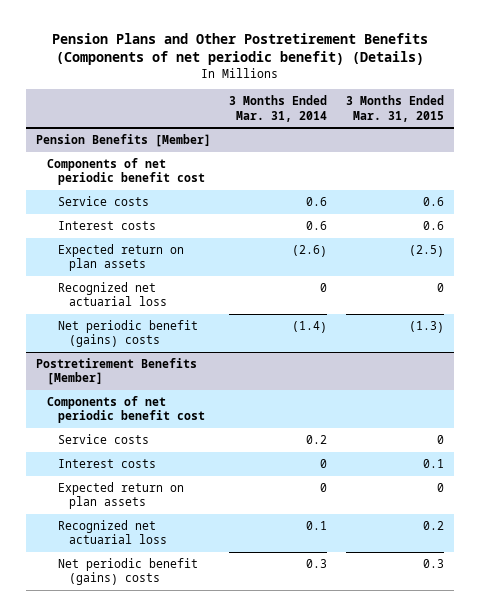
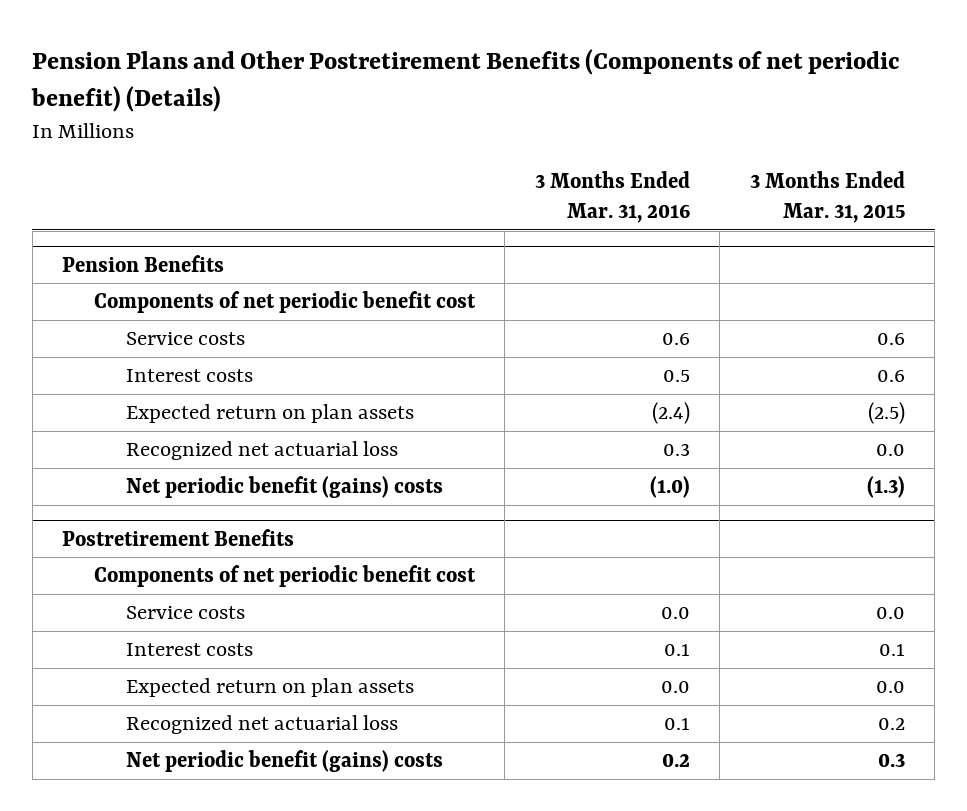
- | 3 Months Ended Mar. 31, 2014 | 3 Months Ended Mar. 31, 2015
+ | 3 Months Ended Mar. 31, 2016 | 3 Months Ended Mar. 31, 2015
- Pension Benefits [Member]
+ Pension Benefits
- Recognized net actuarial loss | 0 | 0
+ Recognized net actuarial loss | 0.3 | 0.0
- Postretirement Benefits [Member]
+ Postretirement Benefits
- Service costs | 0.2 | 0
+ Service costs | 0.0 | 0.0
- Expected return on plan assets | 0 | 0
+ Expected return on plan assets | 0.0 | 0.0

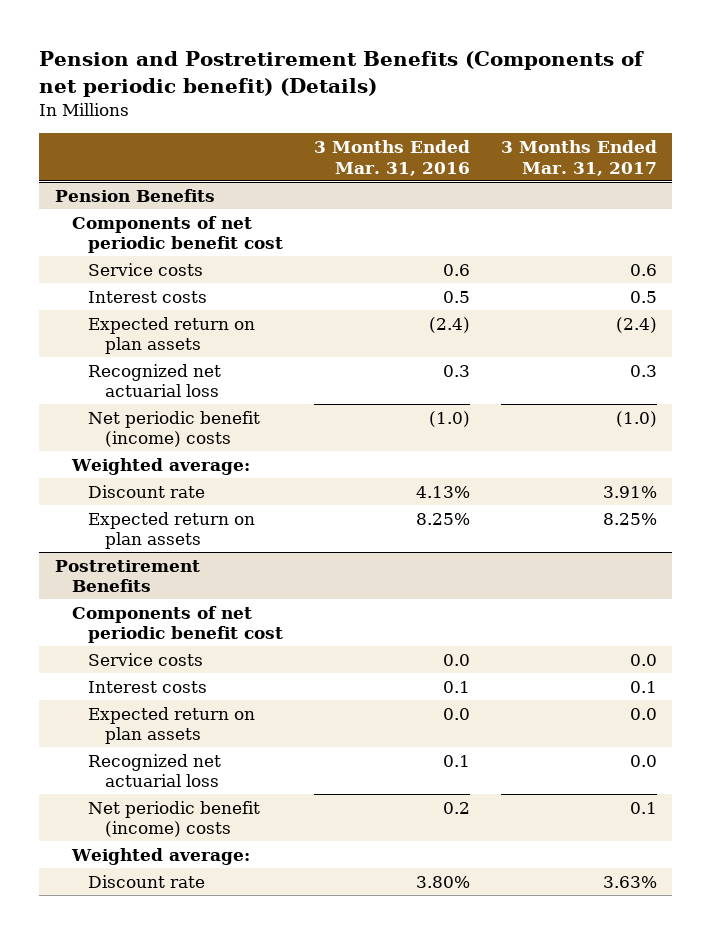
- Pension Plans and Other Postretirement Benefits (Components of net periodic benefit) (Details)
+ Pension and Postretirement Benefits (Components of net periodic benefit) (Details)
- | 3 Months Ended Mar. 31, 2016 | 3 Months Ended Mar. 31, 2015
+ | 3 Months Ended Mar. 31, 2016 | 3 Months Ended Mar. 31, 2017
@ Pension Benefits
- Net periodic benefit (gains) costs | (1.0) | (1.3)
+ Net periodic benefit (income) costs | (1.0) | (1.0)
+ Weighted average:
+ Discount rate | 4.13% | 3.91%
+ Expected return on plan assets | 8.25% | 8.25%
@ Postretirement Benefits
- Net periodic benefit (gains) costs | 0.2 | 0.3
+ Net periodic benefit (income) costs | 0.2 | 0.1
+ Weighted average:
+ Discount rate | 3.80% | 3.63%

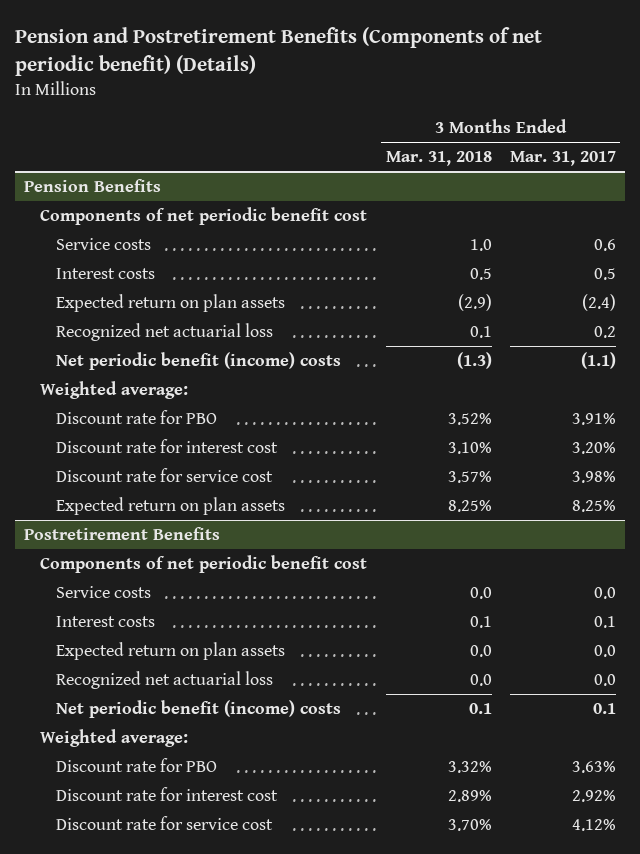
- | 3 Months Ended Mar. 31, 2016 | 3 Months Ended Mar. 31, 2017
+ | 3 Months Ended Mar. 31, 2018 | 3 Months Ended Mar. 31, 2017
@ Pension Benefits
- Recognized net actuarial loss | 0.3 | 0.3
- Net periodic benefit (income) costs | (1.0) | (1.0)
+ Recognized net actuarial loss | 0.1 | 0.2
+ Net periodic benefit (income) costs | (1.3) | (1.1)
- Discount rate | 4.13% | 3.91%
+ Discount rate for PBO | 3.52% | 3.91%
+ Discount rate for interest cost | 3.10% | 3.20%
+ Discount rate for service cost | 3.57% | 3.98%
@ Postretirement Benefits
- Discount rate | 3.80% | 3.63%
+ Discount rate for PBO | 3.32% | 3.63%
+ Discount rate for interest cost | 2.89% | 2.92%
+ Discount rate for service cost | 3.70% | 4.12%

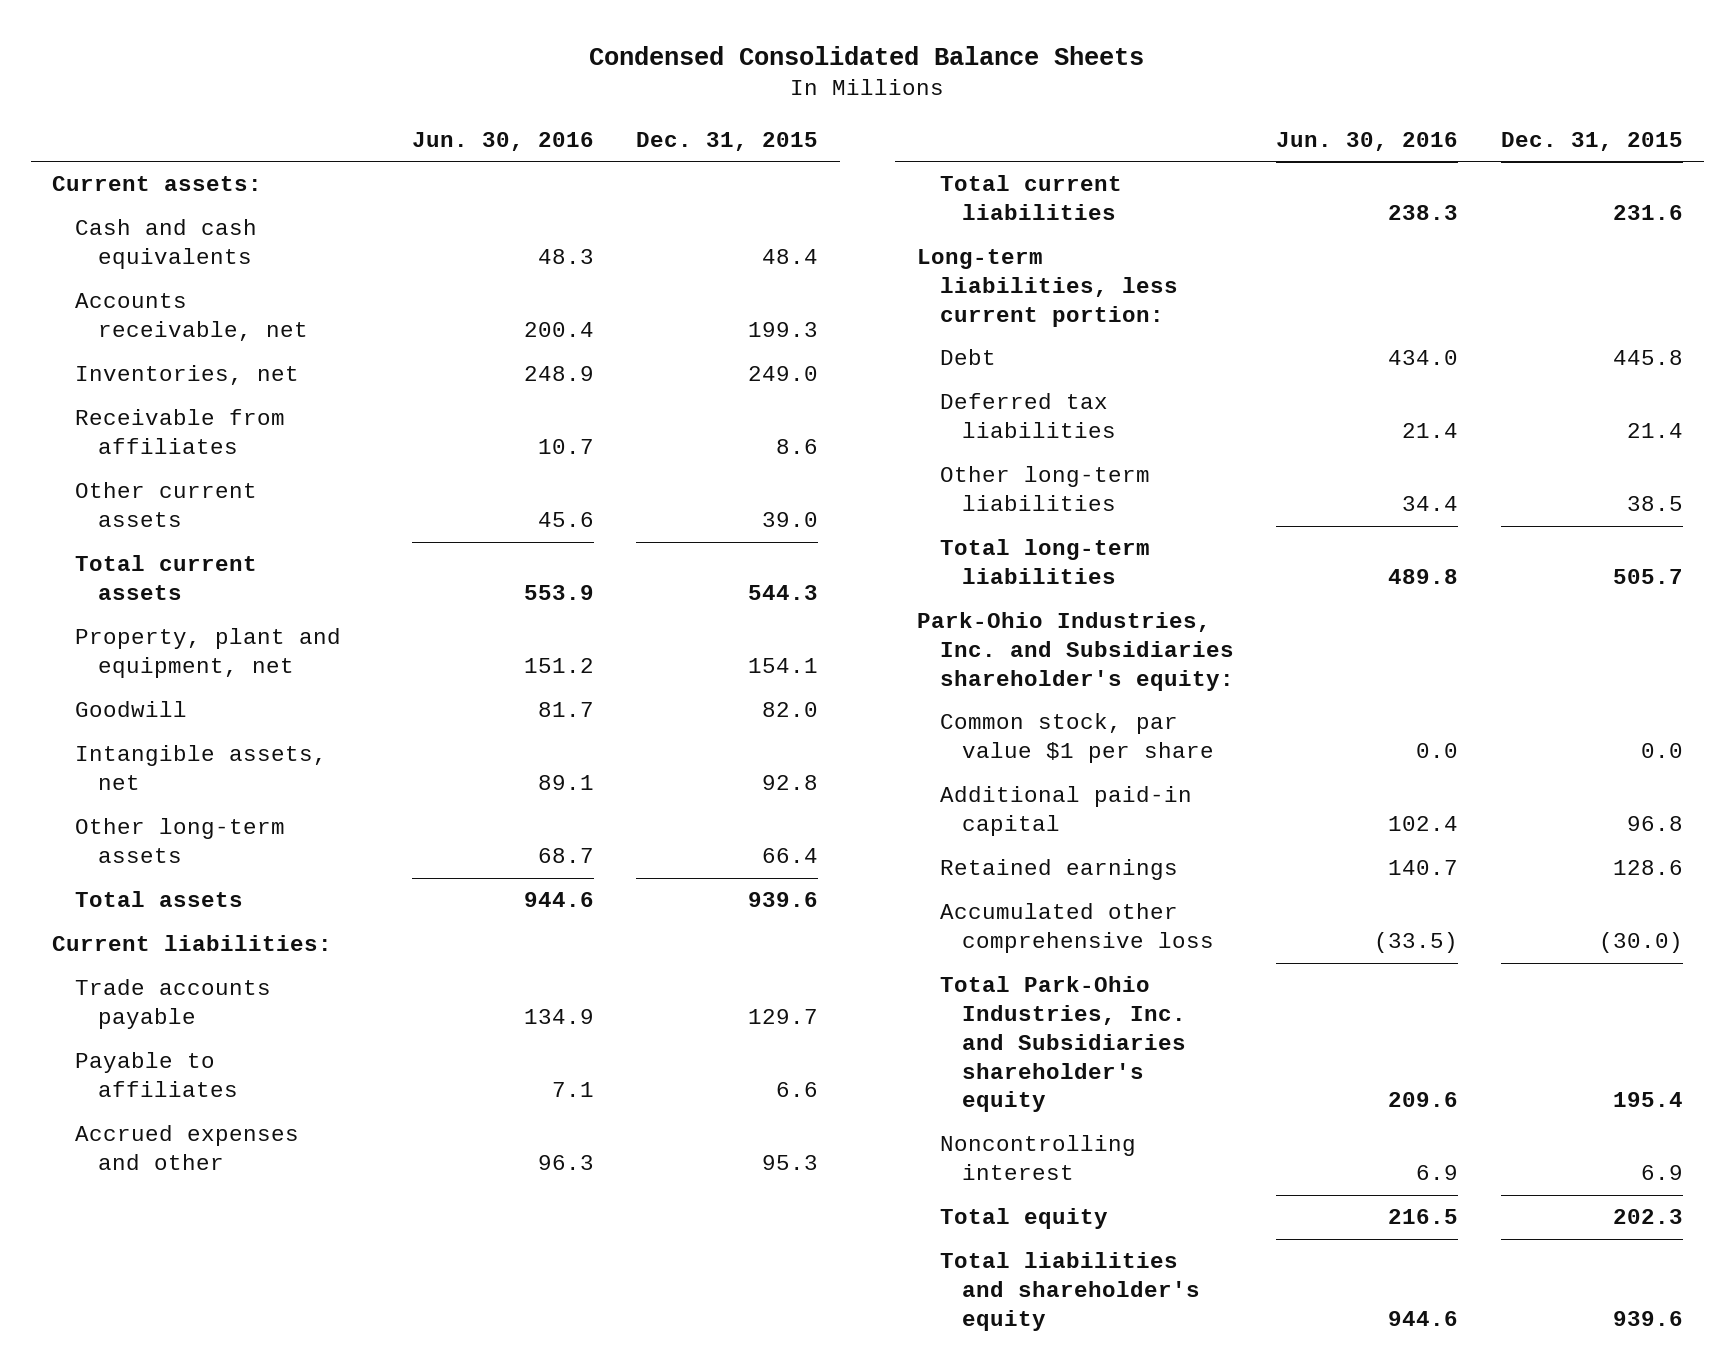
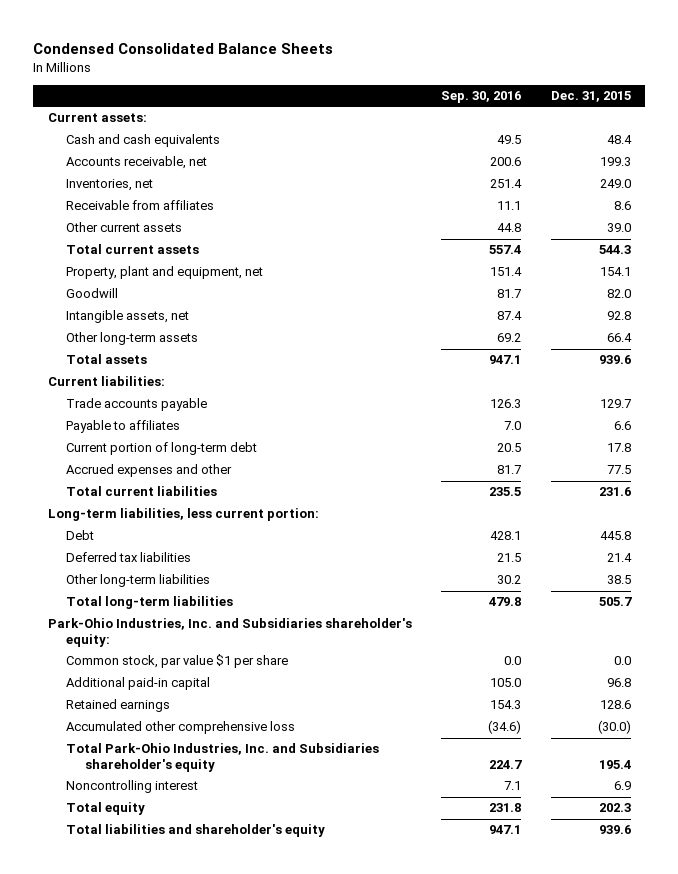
- | Jun. 30, 2016 | Dec. 31, 2015
+ | Sep. 30, 2016 | Dec. 31, 2015
- Accrued expenses and other | 96.3 | 95.3
+ Current portion of long-term debt | 20.5 | 17.8
+ Accrued expenses and other | 81.7 | 77.5

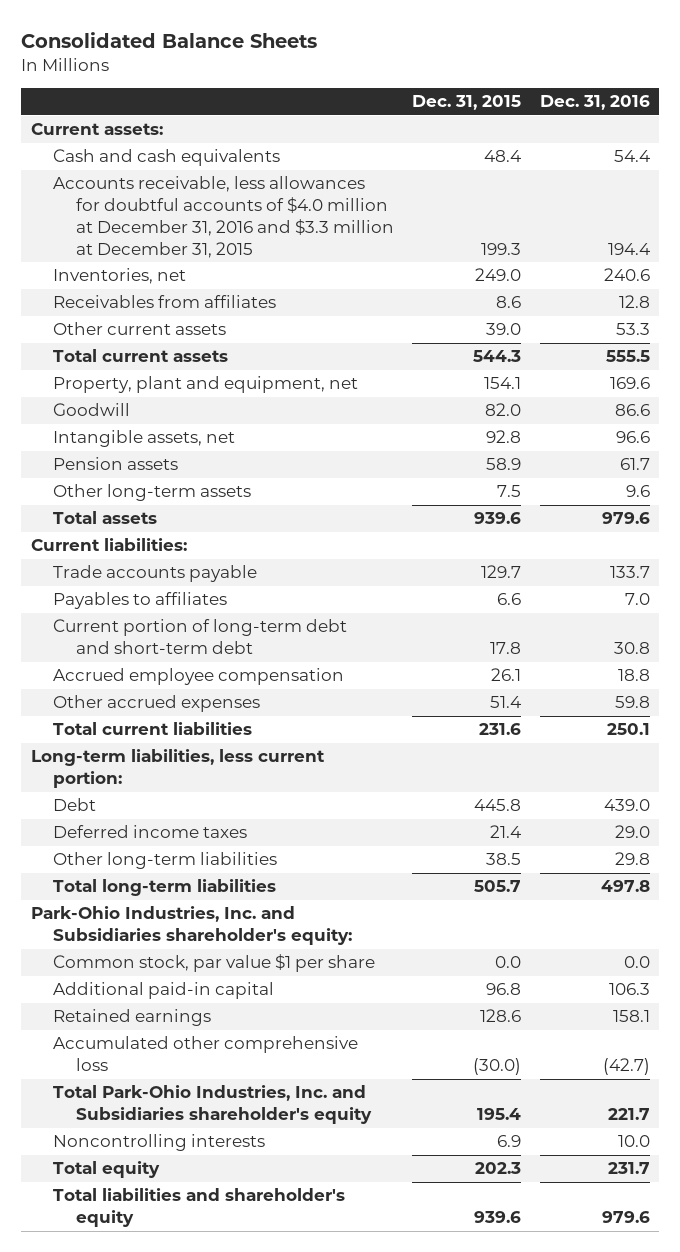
- Condensed Consolidated Balance Sheets
+ Consolidated Balance Sheets
- | Sep. 30, 2016 | Dec. 31, 2015
+ | Dec. 31, 2015 | Dec. 31, 2016
- Accounts receivable, net | 200.6 | 199.3
+ Accounts receivable, less allowances for doubtful accounts of $4.0 million at December 31, 2016 and $3.3 million at December 31, 2015 | 199.3 | 194.4
- Receivable from affiliates | 11.1 | 8.6
+ Receivables from affiliates | 8.6 | 12.8
- Other long-term assets | 69.2 | 66.4
+ Pension assets | 58.9 | 61.7
+ Other long-term assets | 7.5 | 9.6
- Payable to affiliates | 7.0 | 6.6
- Current portion of long-term debt | 20.5 | 17.8
- Accrued expenses and other | 81.7 | 77.5
+ Payables to affiliates | 6.6 | 7.0
+ Current portion of long-term debt and short-term debt | 17.8 | 30.8
+ Accrued employee compensation | 26.1 | 18.8
+ Other accrued expenses | 51.4 | 59.8
- Deferred tax liabilities | 21.5 | 21.4
+ Deferred income taxes | 21.4 | 29.0
- Noncontrolling interest | 7.1 | 6.9
+ Noncontrolling interests | 6.9 | 10.0

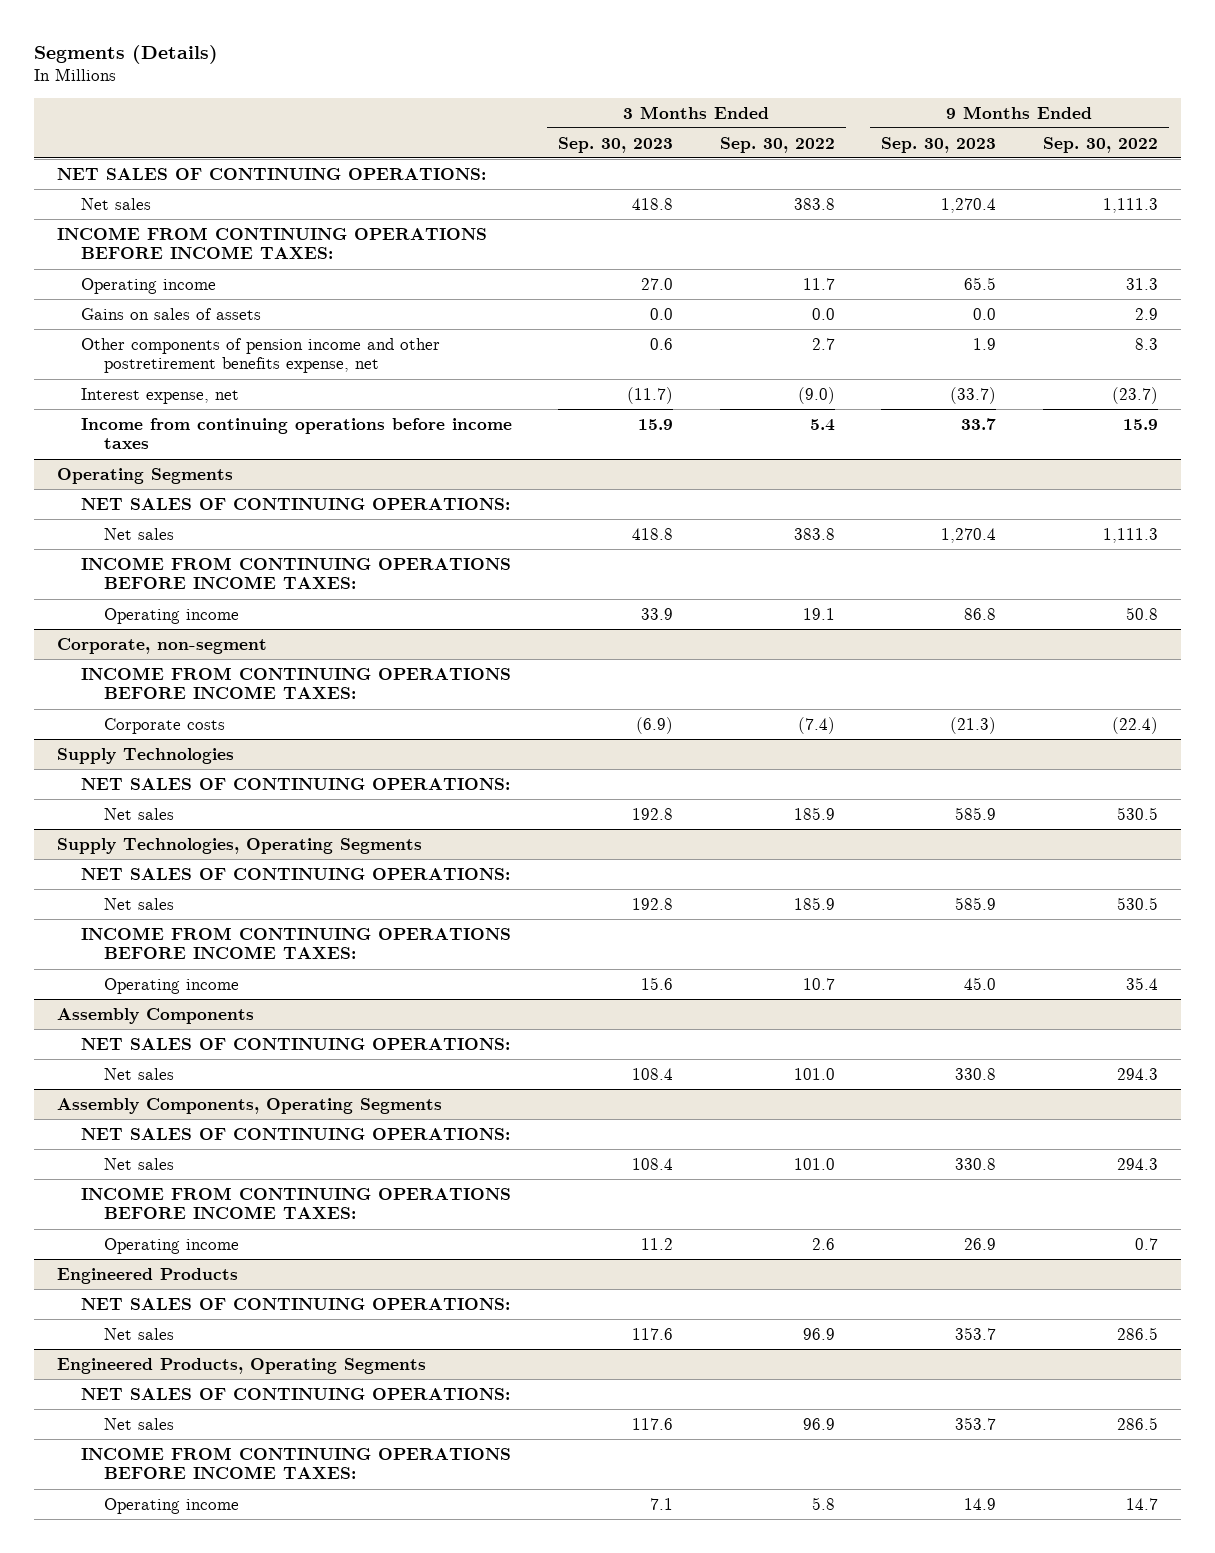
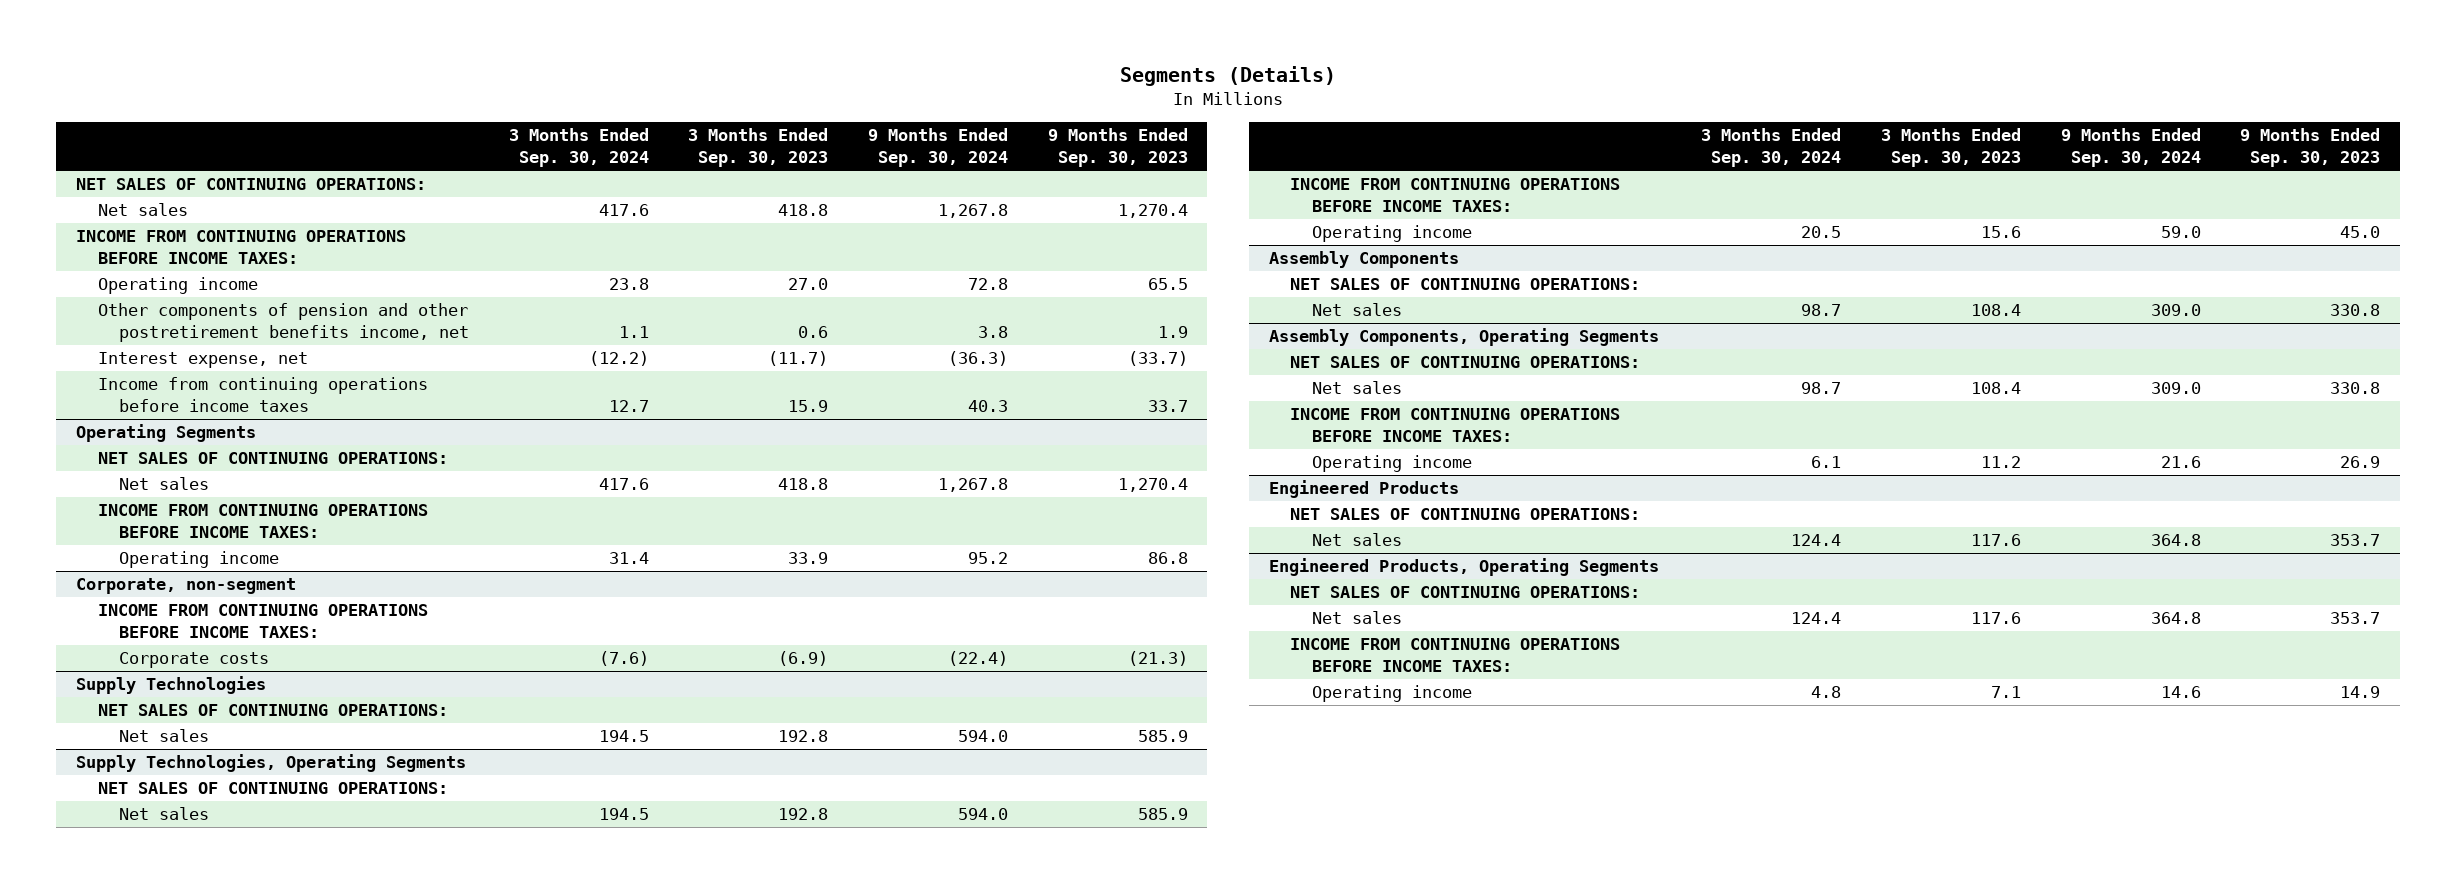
- | 3 Months Ended Sep. 30, 2023 | 3 Months Ended Sep. 30, 2022 | 9 Months Ended Sep. 30, 2023 | 9 Months Ended Sep. 30, 2022
+ | 3 Months Ended Sep. 30, 2024 | 3 Months Ended Sep. 30, 2023 | 9 Months Ended Sep. 30, 2024 | 9 Months Ended Sep. 30, 2023
- Gains on sales of assets | 0.0 | 0.0 | 0.0 | 2.9
- Other components of pension income and other postretirement benefits expense, net | 0.6 | 2.7 | 1.9 | 8.3
+ Other components of pension and other postretirement benefits income, net | 1.1 | 0.6 | 3.8 | 1.9

